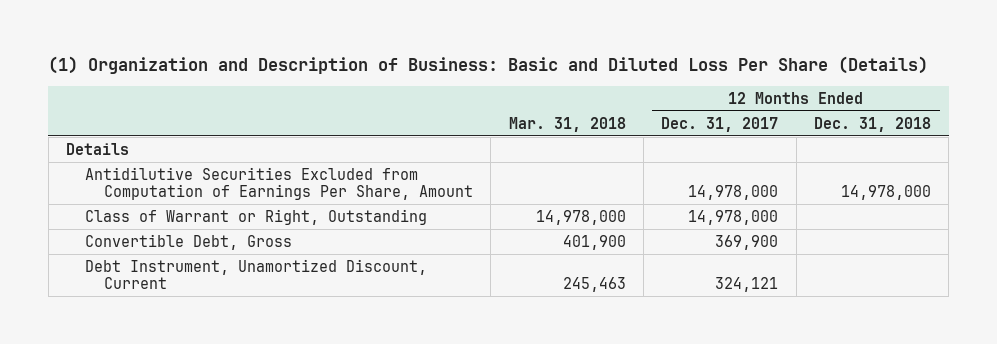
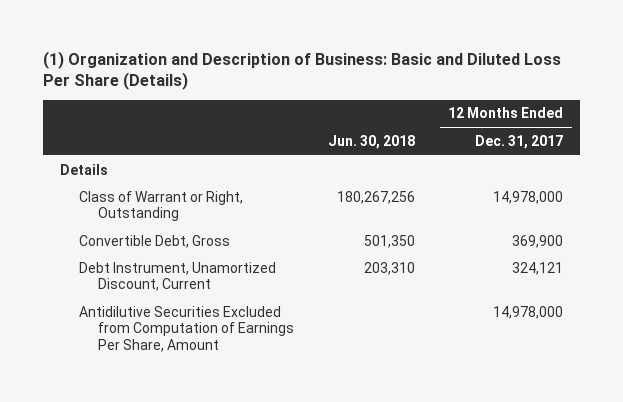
- | Mar. 31, 2018 | 12 Months Ended Dec. 31, 2017 | 12 Months Ended Dec. 31, 2018
+ | Jun. 30, 2018 | 12 Months Ended Dec. 31, 2017
moved down: Antidilutive Securities Excluded from Computation of Earnings Per Share, Amount | | 14,978,000

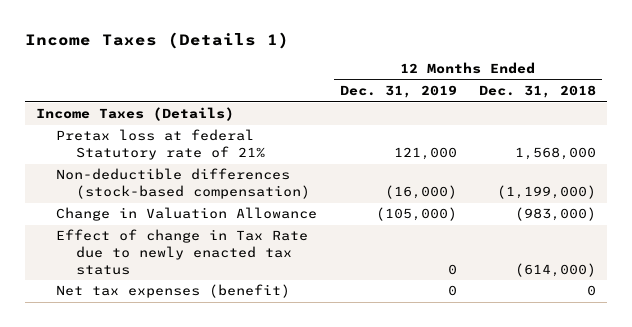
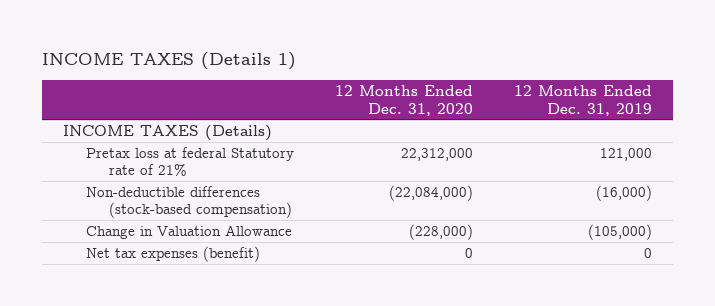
- Income Taxes (Details 1)
+ INCOME TAXES (Details 1)
- | 12 Months Ended Dec. 31, 2019 | 12 Months Ended Dec. 31, 2018
+ | 12 Months Ended Dec. 31, 2020 | 12 Months Ended Dec. 31, 2019
- Income Taxes (Details)
+ INCOME TAXES (Details)
- Effect of change in Tax Rate due to newly enacted tax status | 0 | (614,000)

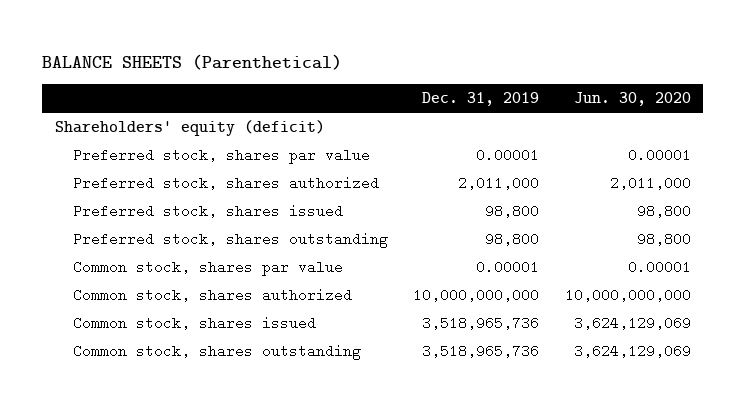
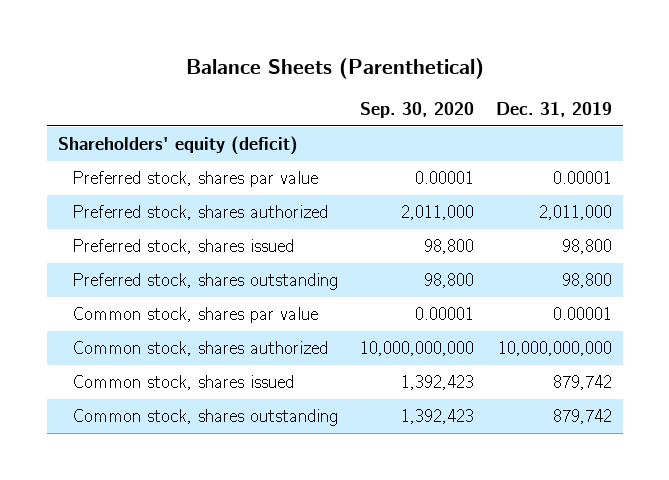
- BALANCE SHEETS (Parenthetical)
+ Balance Sheets (Parenthetical)
- | Dec. 31, 2019 | Jun. 30, 2020
+ | Sep. 30, 2020 | Dec. 31, 2019
- Common stock, shares issued | 3,518,965,736 | 3,624,129,069
- Common stock, shares outstanding | 3,518,965,736 | 3,624,129,069
+ Common stock, shares issued | 1,392,423 | 879,742
+ Common stock, shares outstanding | 1,392,423 | 879,742

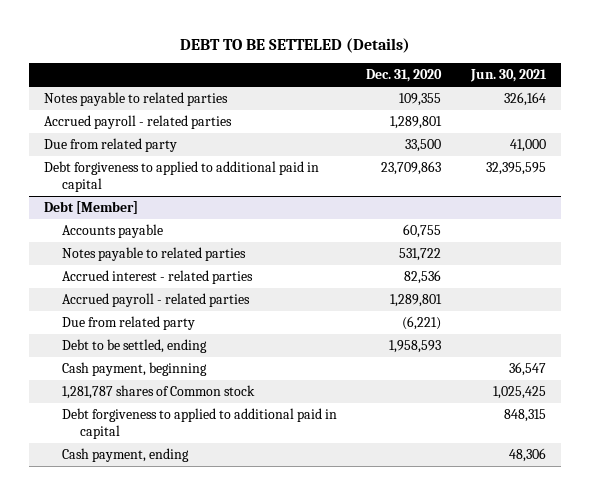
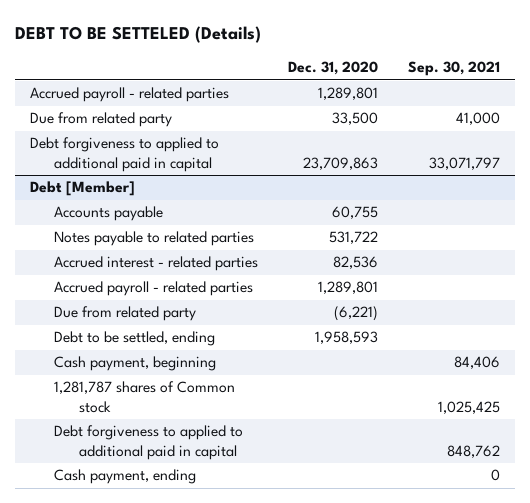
- | Dec. 31, 2020 | Jun. 30, 2021
+ | Dec. 31, 2020 | Sep. 30, 2021
- Notes payable to related parties | 109,355 | 326,164

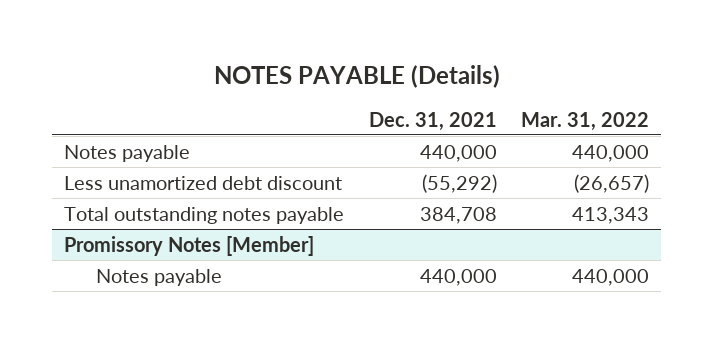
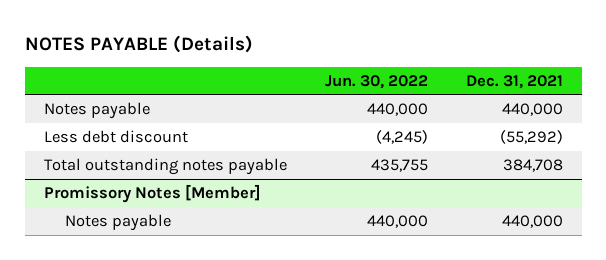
- | Dec. 31, 2021 | Mar. 31, 2022
+ | Jun. 30, 2022 | Dec. 31, 2021
- Less unamortized debt discount | (55,292) | (26,657)
+ Less debt discount | (4,245) | (55,292)

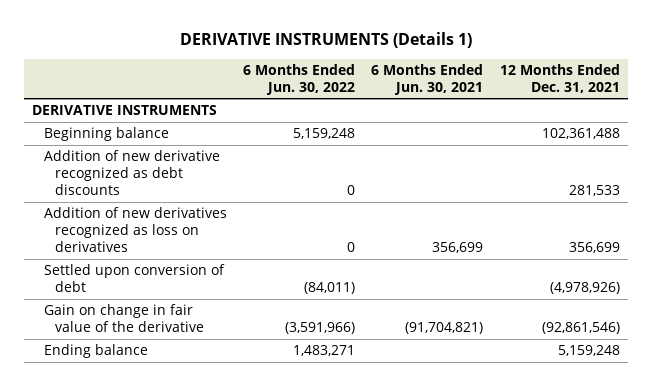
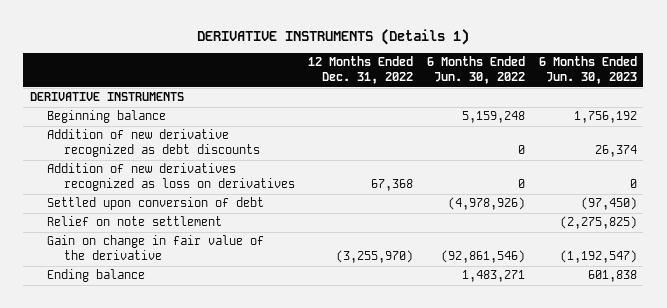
- | 6 Months Ended Jun. 30, 2022 | 6 Months Ended Jun. 30, 2021 | 12 Months Ended Dec. 31, 2021
+ | 12 Months Ended Dec. 31, 2022 | 6 Months Ended Jun. 30, 2022 | 6 Months Ended Jun. 30, 2023
- Settled upon conversion of debt | (84,011) | | (4,978,926)
- Gain on change in fair value of the derivative | (3,591,966) | (91,704,821) | (92,861,546)
+ Settled upon conversion of debt | | (4,978,926) | (97,450)
+ Relief on note settlement | | | (2,275,825)
+ Gain on change in fair value of the derivative | (3,255,970) | (92,861,546) | (1,192,547)

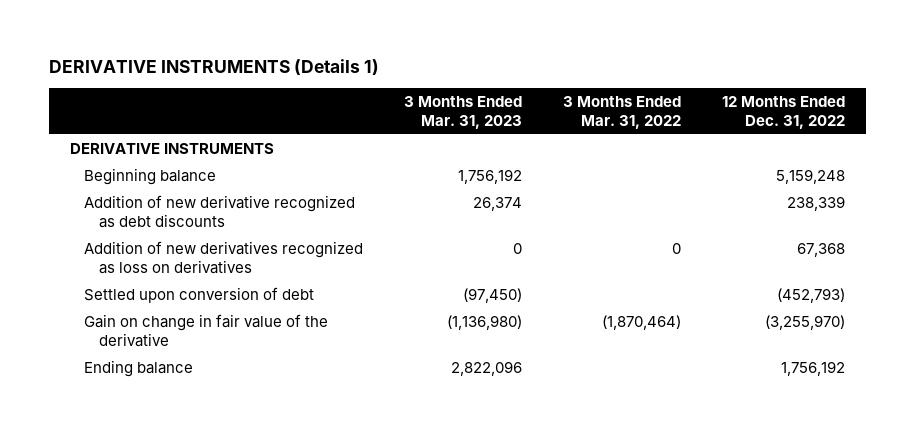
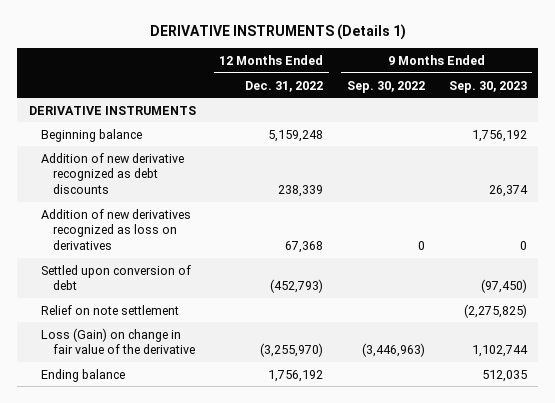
- | 3 Months Ended Mar. 31, 2023 | 3 Months Ended Mar. 31, 2022 | 12 Months Ended Dec. 31, 2022
+ | 12 Months Ended Dec. 31, 2022 | 9 Months Ended Sep. 30, 2022 | 9 Months Ended Sep. 30, 2023
- Gain on change in fair value of the derivative | (1,136,980) | (1,870,464) | (3,255,970)
+ Relief on note settlement | | | (2,275,825)
+ Loss (Gain) on change in fair value of the derivative | (3,255,970) | (3,446,963) | 1,102,744

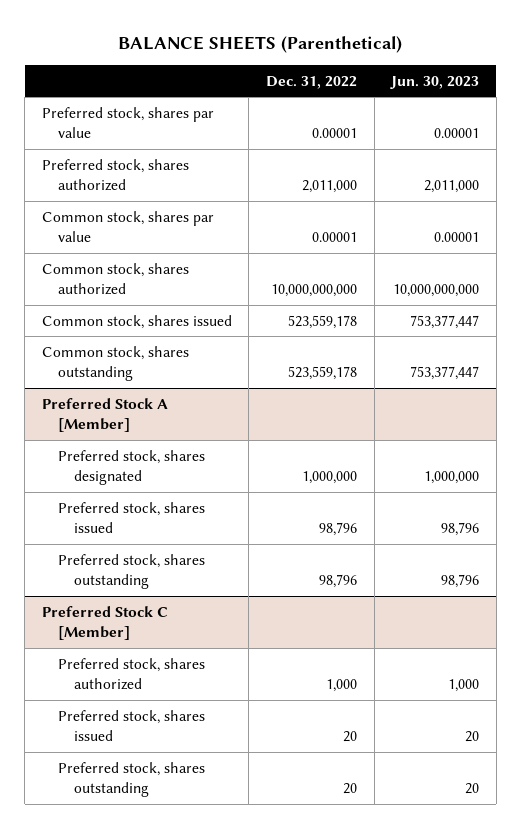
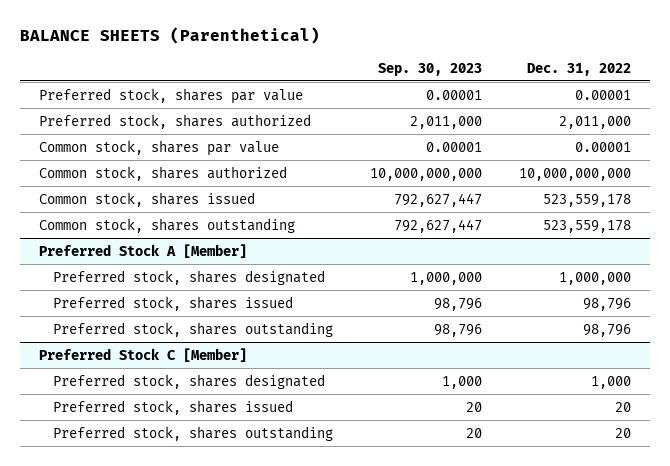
- | Dec. 31, 2022 | Jun. 30, 2023
+ | Sep. 30, 2023 | Dec. 31, 2022
@ Preferred Stock C [Member]
- Preferred stock, shares authorized | 1,000 | 1,000
+ Preferred stock, shares designated | 1,000 | 1,000

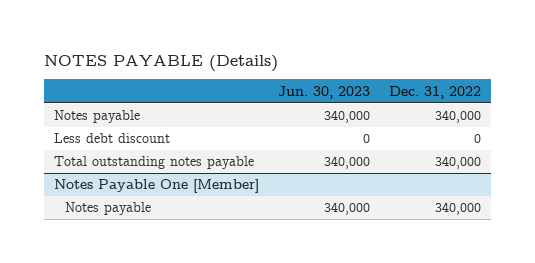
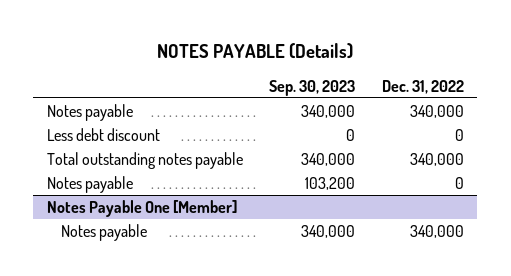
- | Jun. 30, 2023 | Dec. 31, 2022
+ | Sep. 30, 2023 | Dec. 31, 2022
+ Notes payable | 103,200 | 0

